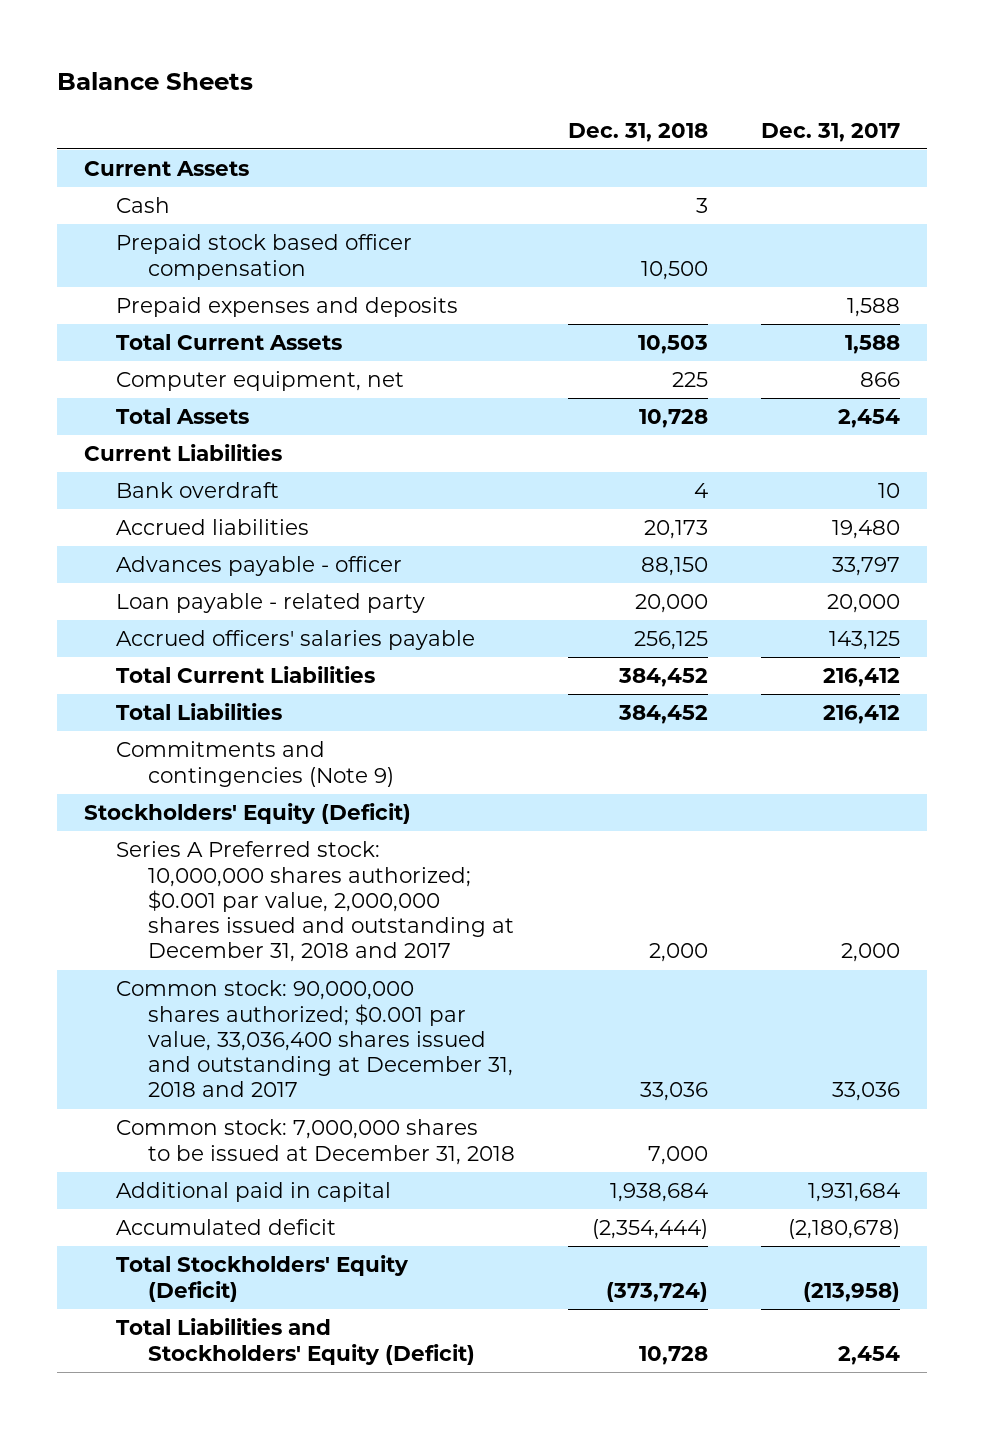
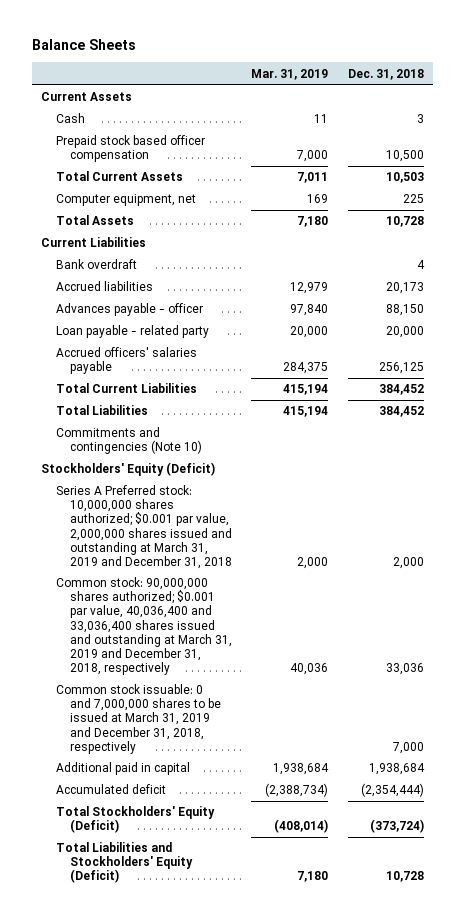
- | Dec. 31, 2018 | Dec. 31, 2017
+ | Mar. 31, 2019 | Dec. 31, 2018
- Prepaid expenses and deposits | | 1,588
- Commitments and contingencies (Note 9)
+ Commitments and contingencies (Note 10)
- Series A Preferred stock: 10,000,000 shares authorized; $0.001 par value, 2,000,000 shares issued and outstanding at December 31, 2018 and 2017 | 2,000 | 2,000
- Common stock: 90,000,000 shares authorized; $0.001 par value, 33,036,400 shares issued and outstanding at December 31, 2018 and 2017 | 33,036 | 33,036
- Common stock: 7,000,000 shares to be issued at December 31, 2018 | 7,000 |
+ Series A Preferred stock: 10,000,000 shares authorized; $0.001 par value, 2,000,000 shares issued and outstanding at March 31, 2019 and December 31, 2018 | 2,000 | 2,000
+ Common stock: 90,000,000 shares authorized; $0.001 par value, 40,036,400 and 33,036,400 shares issued and outstanding at March 31, 2019 and December 31, 2018, respectively | 40,036 | 33,036
+ Common stock issuable: 0 and 7,000,000 shares to be issued at March 31, 2019 and December 31, 2018, respectively | | 7,000

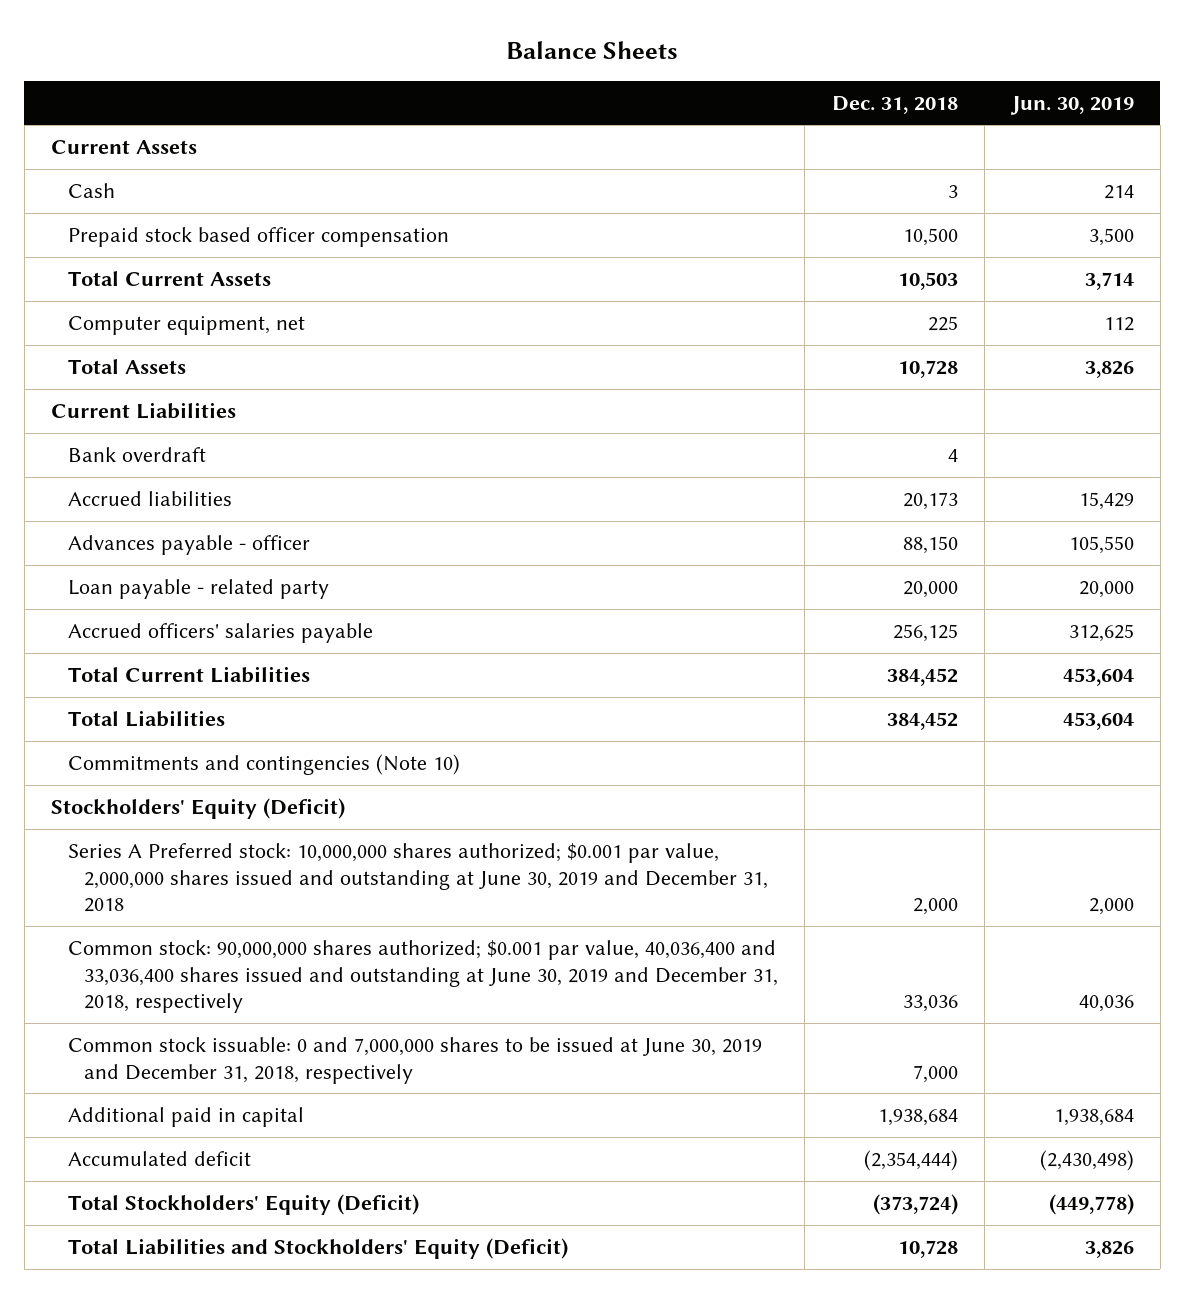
- | Mar. 31, 2019 | Dec. 31, 2018
+ | Dec. 31, 2018 | Jun. 30, 2019
- Series A Preferred stock: 10,000,000 shares authorized; $0.001 par value, 2,000,000 shares issued and outstanding at March 31, 2019 and December 31, 2018 | 2,000 | 2,000
- Common stock: 90,000,000 shares authorized; $0.001 par value, 40,036,400 and 33,036,400 shares issued and outstanding at March 31, 2019 and December 31, 2018, respectively | 40,036 | 33,036
- Common stock issuable: 0 and 7,000,000 shares to be issued at March 31, 2019 and December 31, 2018, respectively | | 7,000
+ Series A Preferred stock: 10,000,000 shares authorized; $0.001 par value, 2,000,000 shares issued and outstanding at June 30, 2019 and December 31, 2018 | 2,000 | 2,000
+ Common stock: 90,000,000 shares authorized; $0.001 par value, 40,036,400 and 33,036,400 shares issued and outstanding at June 30, 2019 and December 31, 2018, respectively | 33,036 | 40,036
+ Common stock issuable: 0 and 7,000,000 shares to be issued at June 30, 2019 and December 31, 2018, respectively | 7,000 |

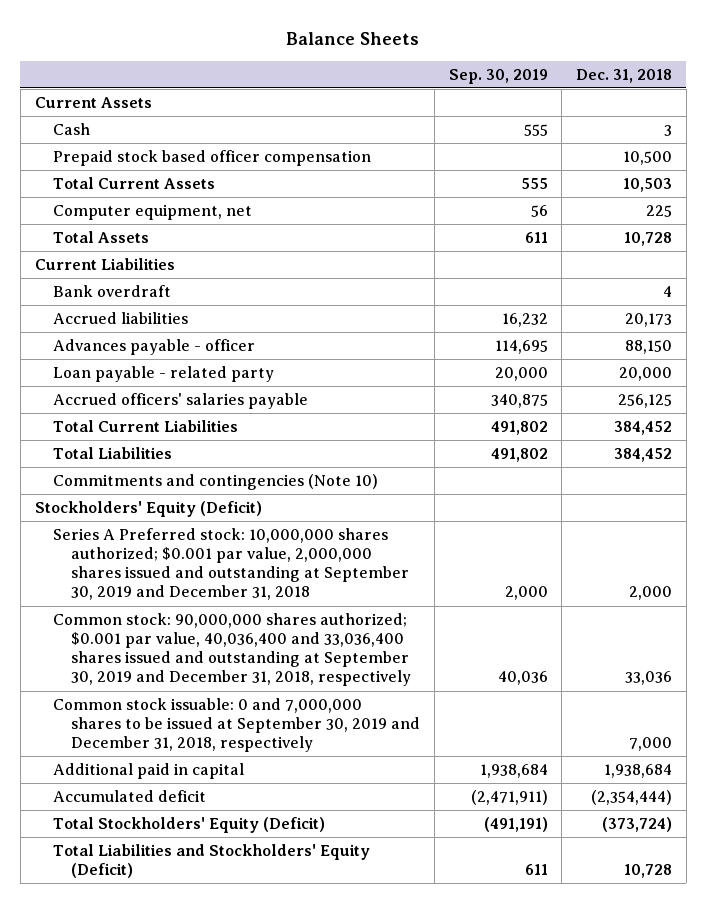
- | Dec. 31, 2018 | Jun. 30, 2019
+ | Sep. 30, 2019 | Dec. 31, 2018
- Series A Preferred stock: 10,000,000 shares authorized; $0.001 par value, 2,000,000 shares issued and outstanding at June 30, 2019 and December 31, 2018 | 2,000 | 2,000
- Common stock: 90,000,000 shares authorized; $0.001 par value, 40,036,400 and 33,036,400 shares issued and outstanding at June 30, 2019 and December 31, 2018, respectively | 33,036 | 40,036
- Common stock issuable: 0 and 7,000,000 shares to be issued at June 30, 2019 and December 31, 2018, respectively | 7,000 |
+ Series A Preferred stock: 10,000,000 shares authorized; $0.001 par value, 2,000,000 shares issued and outstanding at September 30, 2019 and December 31, 2018 | 2,000 | 2,000
+ Common stock: 90,000,000 shares authorized; $0.001 par value, 40,036,400 and 33,036,400 shares issued and outstanding at September 30, 2019 and December 31, 2018, respectively | 40,036 | 33,036
+ Common stock issuable: 0 and 7,000,000 shares to be issued at September 30, 2019 and December 31, 2018, respectively | | 7,000

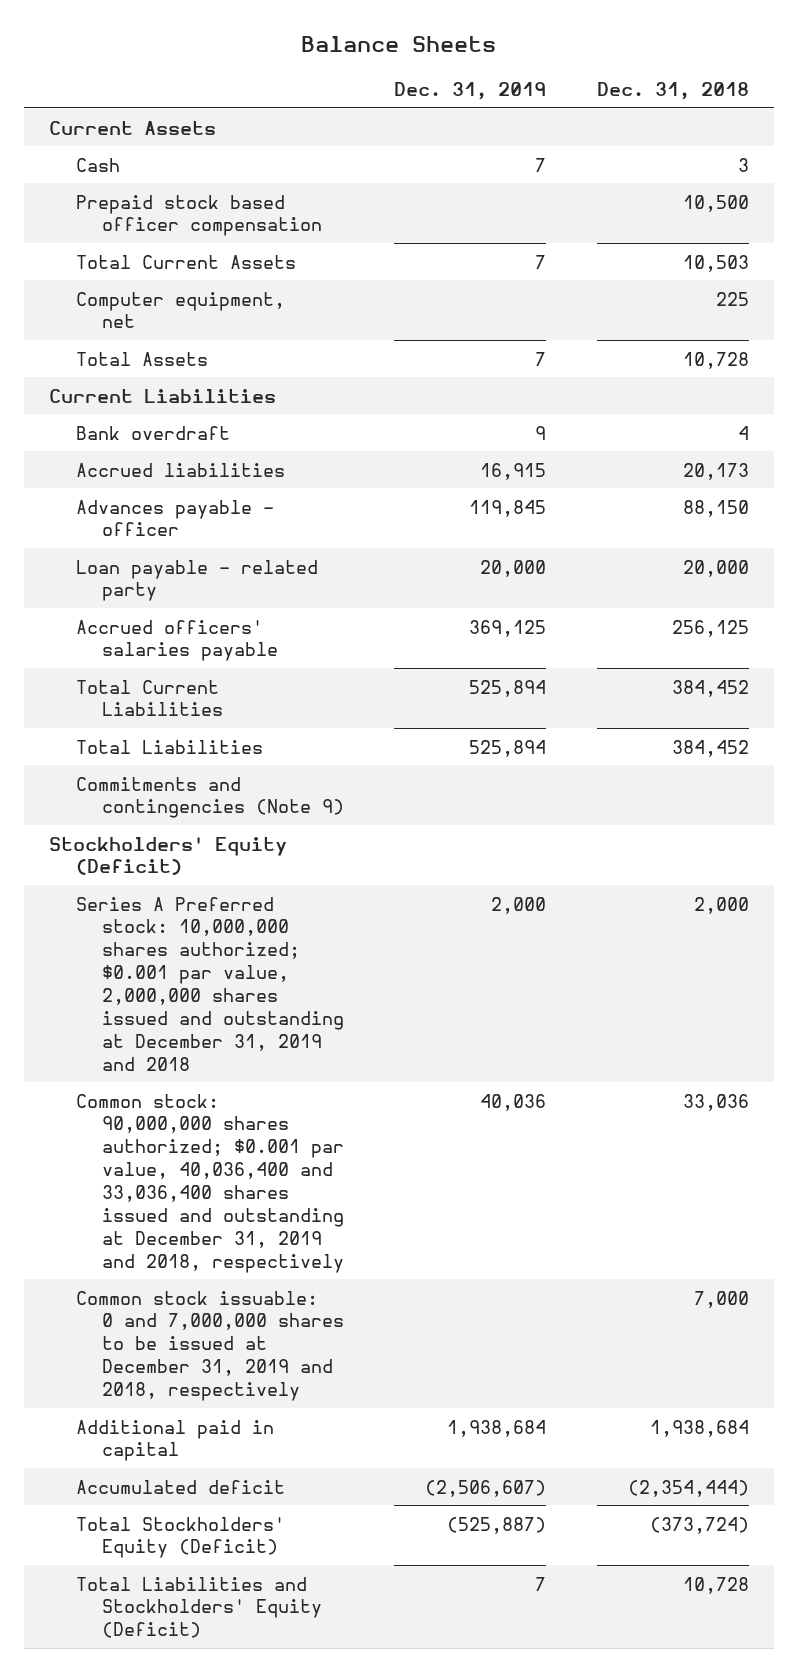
- | Sep. 30, 2019 | Dec. 31, 2018
+ | Dec. 31, 2019 | Dec. 31, 2018
- Commitments and contingencies (Note 10)
+ Commitments and contingencies (Note 9)
- Series A Preferred stock: 10,000,000 shares authorized; $0.001 par value, 2,000,000 shares issued and outstanding at September 30, 2019 and December 31, 2018 | 2,000 | 2,000
- Common stock: 90,000,000 shares authorized; $0.001 par value, 40,036,400 and 33,036,400 shares issued and outstanding at September 30, 2019 and December 31, 2018, respectively | 40,036 | 33,036
- Common stock issuable: 0 and 7,000,000 shares to be issued at September 30, 2019 and December 31, 2018, respectively | | 7,000
+ Series A Preferred stock: 10,000,000 shares authorized; $0.001 par value, 2,000,000 shares issued and outstanding at December 31, 2019 and 2018 | 2,000 | 2,000
+ Common stock: 90,000,000 shares authorized; $0.001 par value, 40,036,400 and 33,036,400 shares issued and outstanding at December 31, 2019 and 2018, respectively | 40,036 | 33,036
+ Common stock issuable: 0 and 7,000,000 shares to be issued at December 31, 2019 and 2018, respectively | | 7,000

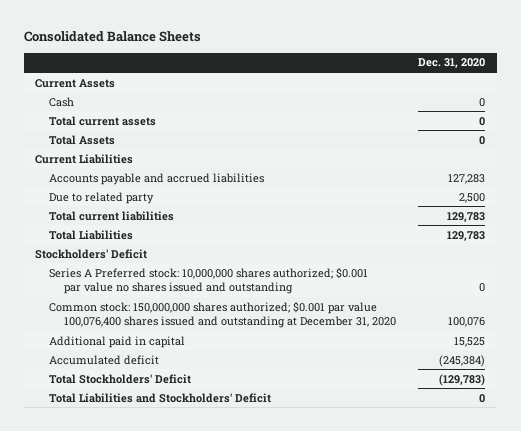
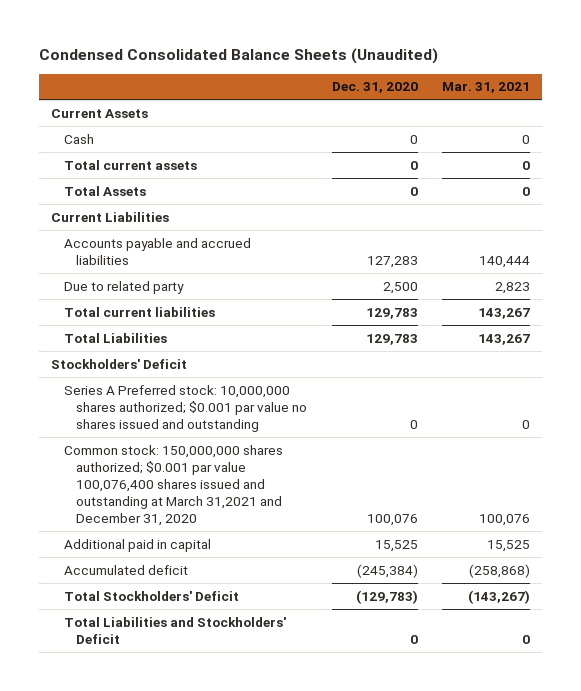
- Consolidated Balance Sheets
+ Condensed Consolidated Balance Sheets (Unaudited)
- | Dec. 31, 2020
+ | Dec. 31, 2020 | Mar. 31, 2021
- Common stock: 150,000,000 shares authorized; $0.001 par value 100,076,400 shares issued and outstanding at December 31, 2020 | 100,076
+ Common stock: 150,000,000 shares authorized; $0.001 par value 100,076,400 shares issued and outstanding at March 31,2021 and December 31, 2020 | 100,076 | 100,076

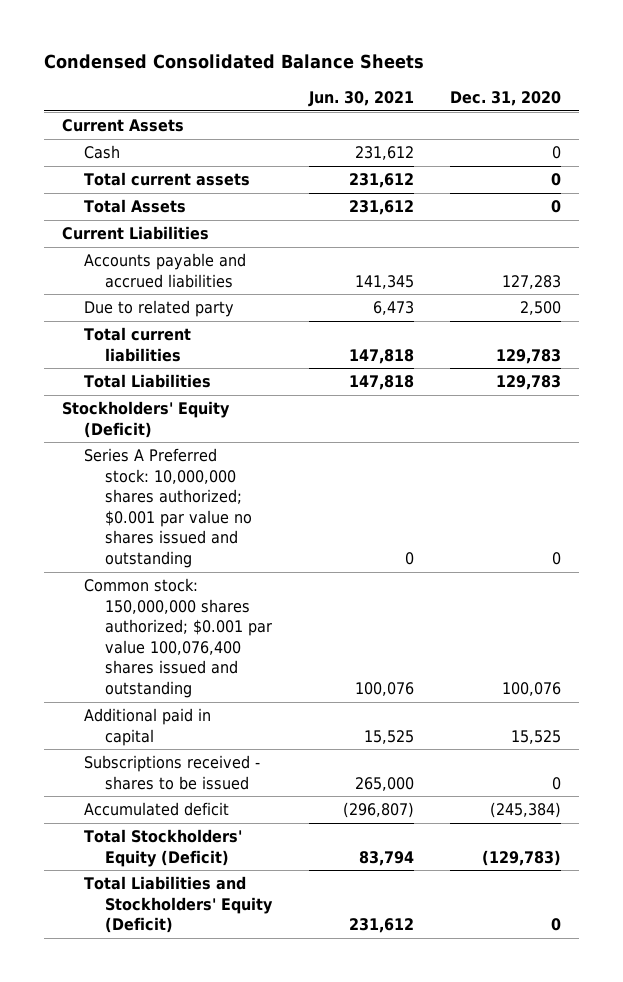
- Condensed Consolidated Balance Sheets (Unaudited)
+ Condensed Consolidated Balance Sheets
- | Dec. 31, 2020 | Mar. 31, 2021
+ | Jun. 30, 2021 | Dec. 31, 2020
- Stockholders' Deficit
+ Stockholders' Equity (Deficit)
- Common stock: 150,000,000 shares authorized; $0.001 par value 100,076,400 shares issued and outstanding at March 31,2021 and December 31, 2020 | 100,076 | 100,076
+ Common stock: 150,000,000 shares authorized; $0.001 par value 100,076,400 shares issued and outstanding | 100,076 | 100,076
+ Subscriptions received - shares to be issued | 265,000 | 0
- Total Stockholders' Deficit | (129,783) | (143,267)
- Total Liabilities and Stockholders' Deficit | 0 | 0
+ Total Stockholders' Equity (Deficit) | 83,794 | (129,783)
+ Total Liabilities and Stockholders' Equity (Deficit) | 231,612 | 0

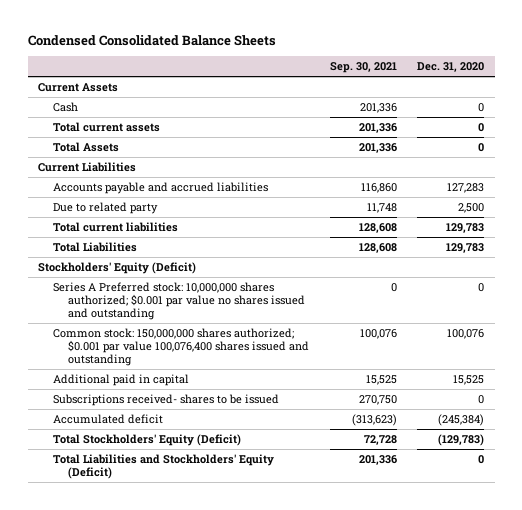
- | Jun. 30, 2021 | Dec. 31, 2020
+ | Sep. 30, 2021 | Dec. 31, 2020
- Subscriptions received - shares to be issued | 265,000 | 0
+ Subscriptions received- shares to be issued | 270,750 | 0

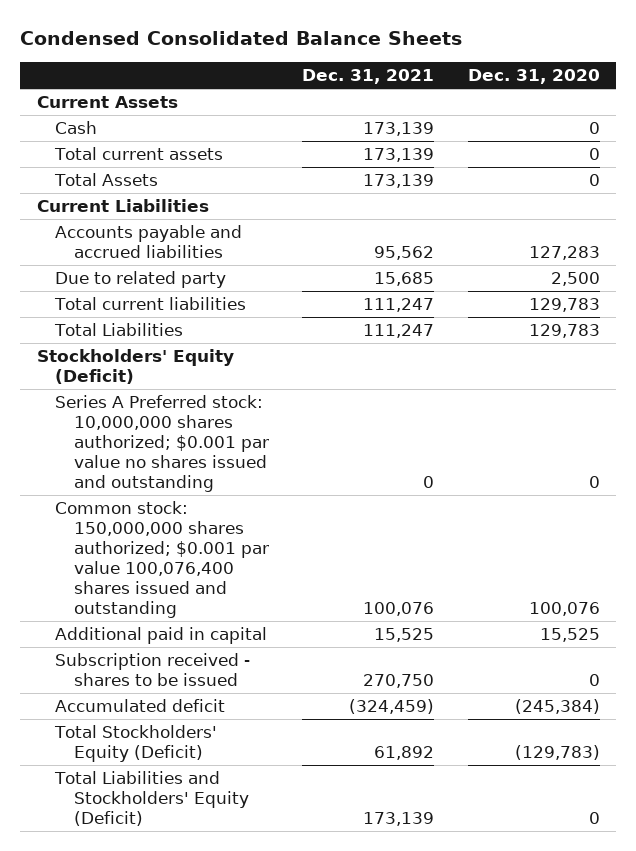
- | Sep. 30, 2021 | Dec. 31, 2020
+ | Dec. 31, 2021 | Dec. 31, 2020
- Subscriptions received- shares to be issued | 270,750 | 0
+ Subscription received - shares to be issued | 270,750 | 0

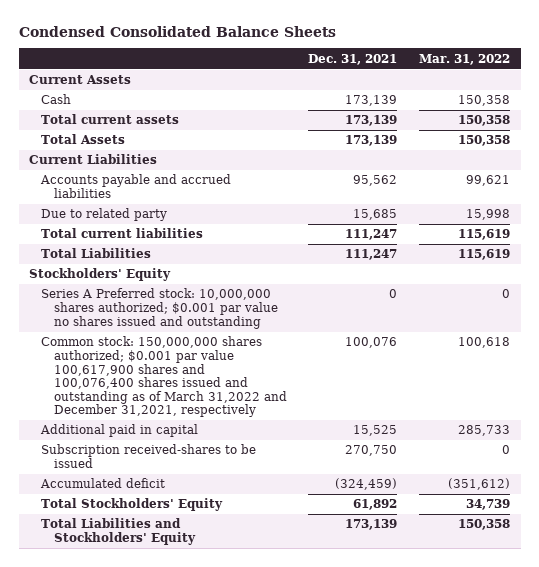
- | Dec. 31, 2021 | Dec. 31, 2020
+ | Dec. 31, 2021 | Mar. 31, 2022
- Stockholders' Equity (Deficit)
+ Stockholders' Equity
- Common stock: 150,000,000 shares authorized; $0.001 par value 100,076,400 shares issued and outstanding | 100,076 | 100,076
+ Common stock: 150,000,000 shares authorized; $0.001 par value 100,617,900 shares and 100,076,400 shares issued and outstanding as of March 31,2022 and December 31,2021, respectively | 100,076 | 100,618
- Subscription received - shares to be issued | 270,750 | 0
+ Subscription received-shares to be issued | 270,750 | 0
- Total Stockholders' Equity (Deficit) | 61,892 | (129,783)
- Total Liabilities and Stockholders' Equity (Deficit) | 173,139 | 0
+ Total Stockholders' Equity | 61,892 | 34,739
+ Total Liabilities and Stockholders' Equity | 173,139 | 150,358

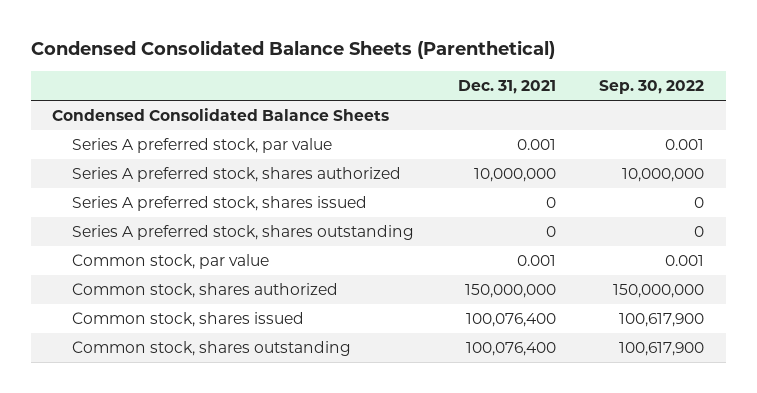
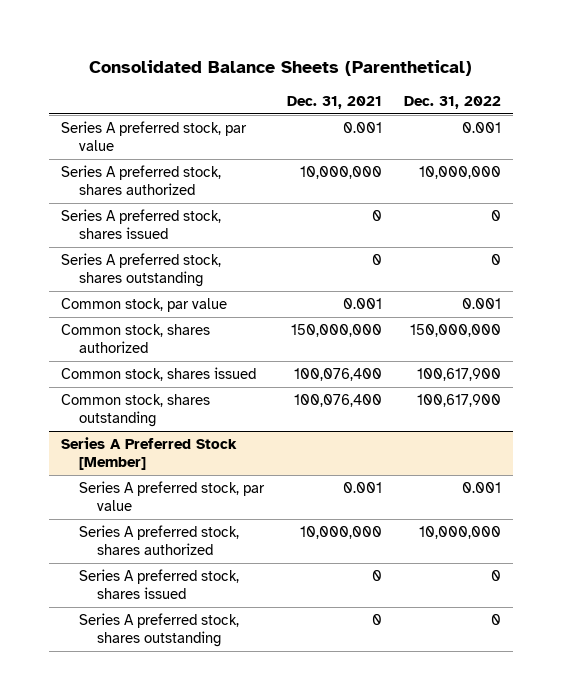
- Condensed Consolidated Balance Sheets (Parenthetical)
+ Consolidated Balance Sheets (Parenthetical)
- | Dec. 31, 2021 | Sep. 30, 2022
+ | Dec. 31, 2021 | Dec. 31, 2022
- Condensed Consolidated Balance Sheets
+ Series A Preferred Stock [Member]
+ Series A preferred stock, par value | 0.001 | 0.001
+ Series A preferred stock, shares authorized | 10,000,000 | 10,000,000
+ Series A preferred stock, shares issued | 0 | 0
+ Series A preferred stock, shares outstanding | 0 | 0

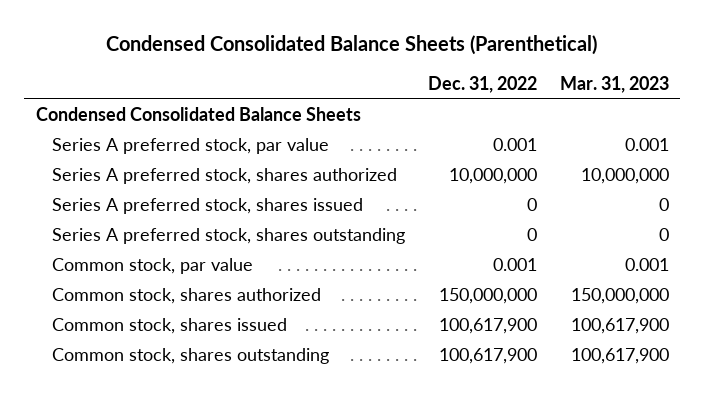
- Consolidated Balance Sheets (Parenthetical)
+ Condensed Consolidated Balance Sheets (Parenthetical)
- | Dec. 31, 2021 | Dec. 31, 2022
+ | Dec. 31, 2022 | Mar. 31, 2023
+ Condensed Consolidated Balance Sheets
- Series A Preferred Stock [Member]
- Series A preferred stock, par value | 0.001 | 0.001
- Series A preferred stock, shares authorized | 10,000,000 | 10,000,000
- Series A preferred stock, shares issued | 0 | 0
- Series A preferred stock, shares outstanding | 0 | 0

